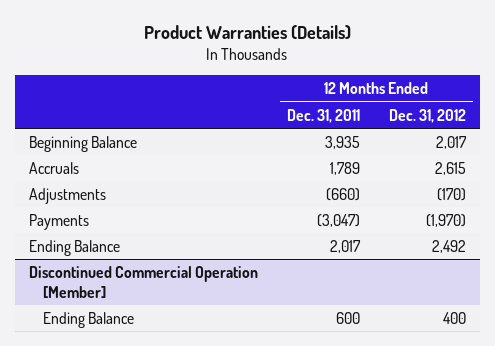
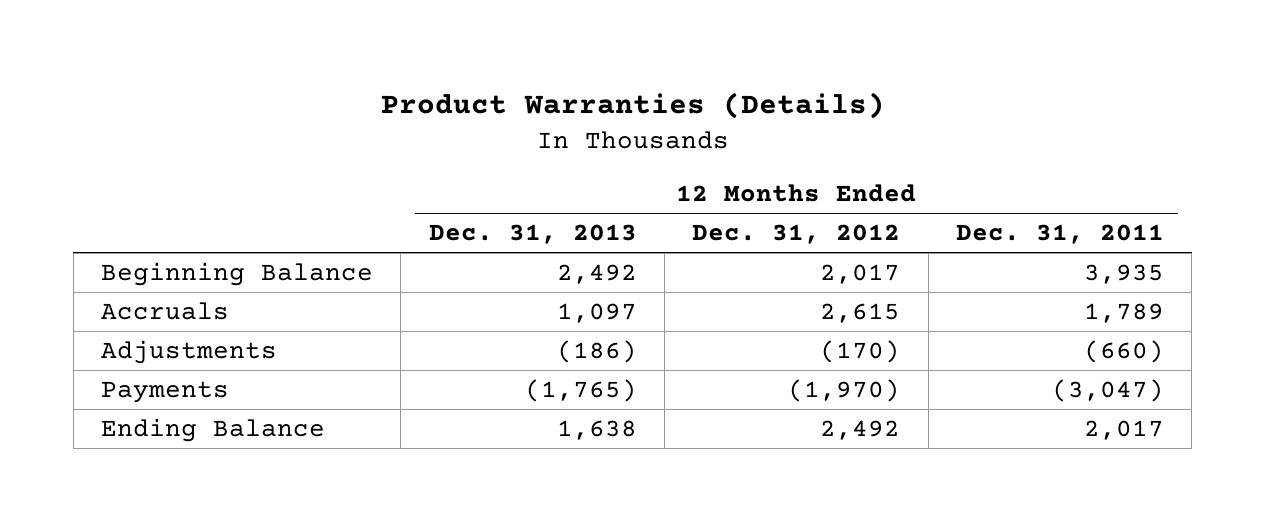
- | 12 Months Ended Dec. 31, 2011 | 12 Months Ended Dec. 31, 2012
+ | 12 Months Ended Dec. 31, 2013 | 12 Months Ended Dec. 31, 2012 | 12 Months Ended Dec. 31, 2011
- Discontinued Commercial Operation [Member]
- Ending Balance | 600 | 400

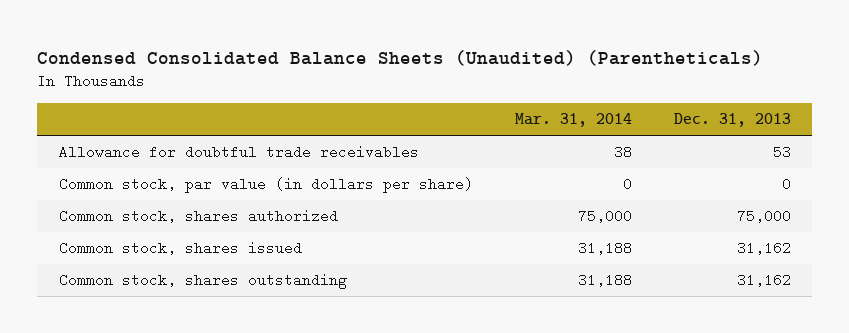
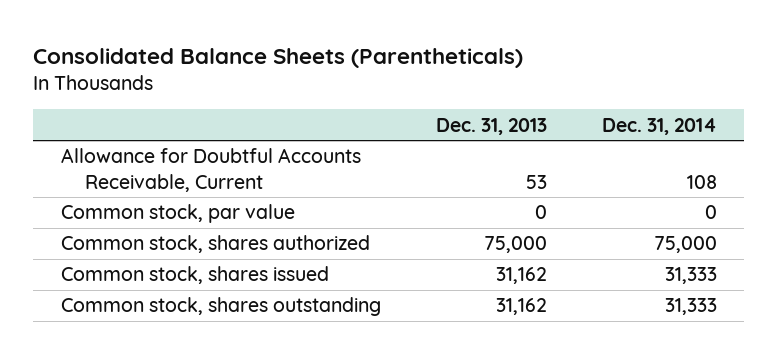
- Condensed Consolidated Balance Sheets (Unaudited) (Parentheticals)
+ Consolidated Balance Sheets (Parentheticals)
- | Mar. 31, 2014 | Dec. 31, 2013
+ | Dec. 31, 2013 | Dec. 31, 2014
- Allowance for doubtful trade receivables | 38 | 53
- Common stock, par value (in dollars per share) | 0 | 0
+ Allowance for Doubtful Accounts Receivable, Current | 53 | 108
+ Common stock, par value | 0 | 0

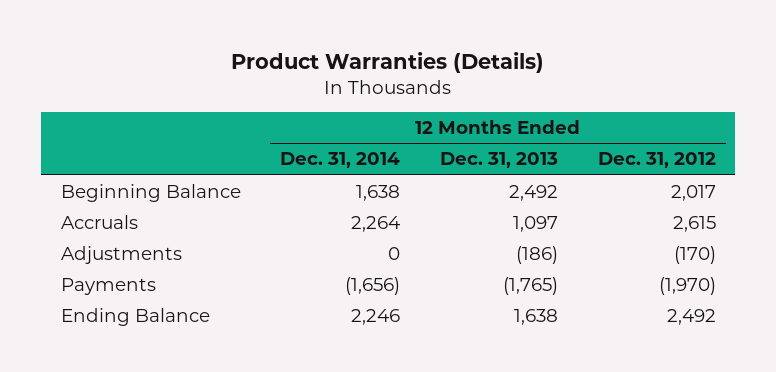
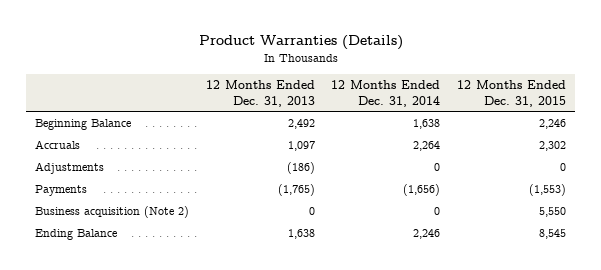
- | 12 Months Ended Dec. 31, 2014 | 12 Months Ended Dec. 31, 2013 | 12 Months Ended Dec. 31, 2012
+ | 12 Months Ended Dec. 31, 2013 | 12 Months Ended Dec. 31, 2014 | 12 Months Ended Dec. 31, 2015
+ Business acquisition (Note 2) | 0 | 0 | 5,550

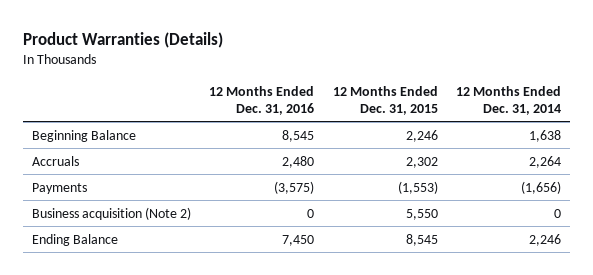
- | 12 Months Ended Dec. 31, 2013 | 12 Months Ended Dec. 31, 2014 | 12 Months Ended Dec. 31, 2015
+ | 12 Months Ended Dec. 31, 2016 | 12 Months Ended Dec. 31, 2015 | 12 Months Ended Dec. 31, 2014
- Adjustments | (186) | 0 | 0

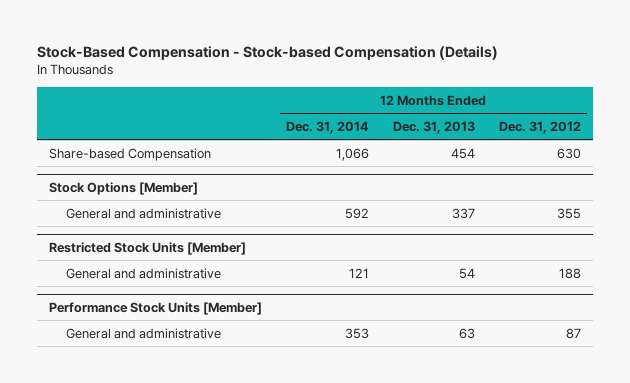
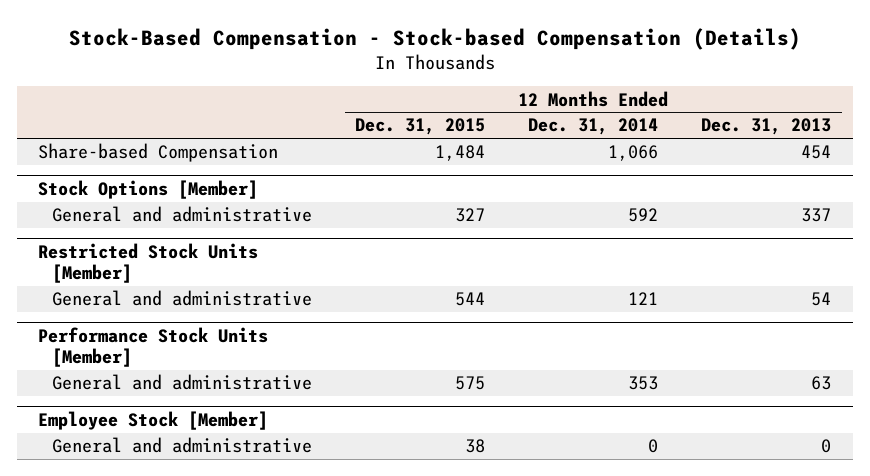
- | 12 Months Ended Dec. 31, 2014 | 12 Months Ended Dec. 31, 2013 | 12 Months Ended Dec. 31, 2012
+ | 12 Months Ended Dec. 31, 2015 | 12 Months Ended Dec. 31, 2014 | 12 Months Ended Dec. 31, 2013
+ Employee Stock [Member]
+ General and administrative | 38 | 0 | 0

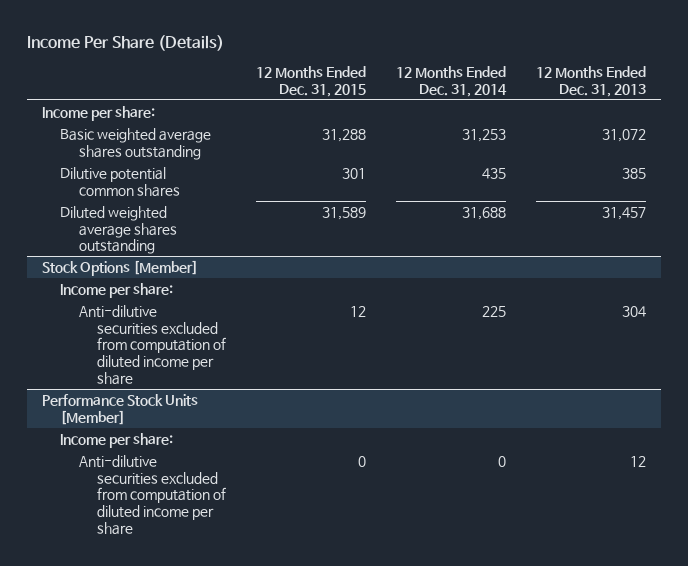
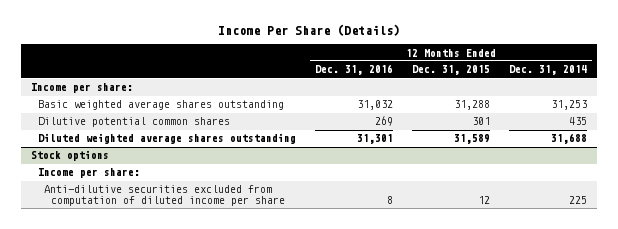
- | 12 Months Ended Dec. 31, 2015 | 12 Months Ended Dec. 31, 2014 | 12 Months Ended Dec. 31, 2013
+ | 12 Months Ended Dec. 31, 2016 | 12 Months Ended Dec. 31, 2015 | 12 Months Ended Dec. 31, 2014
- Stock Options [Member]
+ Stock options
- Performance Stock Units [Member]
- Income per share:
- Anti-dilutive securities excluded from computation of diluted income per share | 0 | 0 | 12

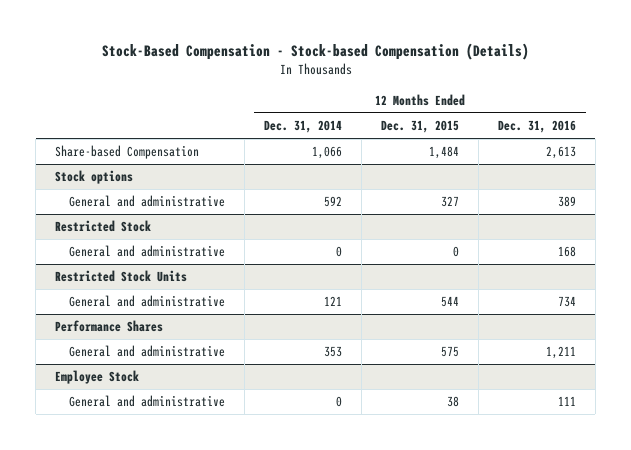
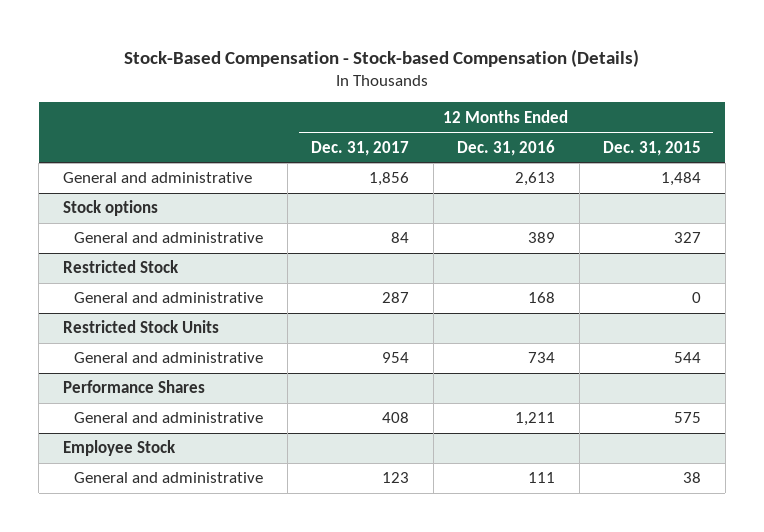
- | 12 Months Ended Dec. 31, 2014 | 12 Months Ended Dec. 31, 2015 | 12 Months Ended Dec. 31, 2016
+ | 12 Months Ended Dec. 31, 2017 | 12 Months Ended Dec. 31, 2016 | 12 Months Ended Dec. 31, 2015
- Share-based Compensation | 1,066 | 1,484 | 2,613
+ General and administrative | 1,856 | 2,613 | 1,484

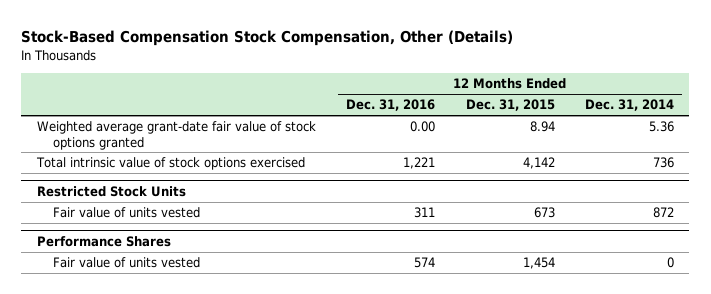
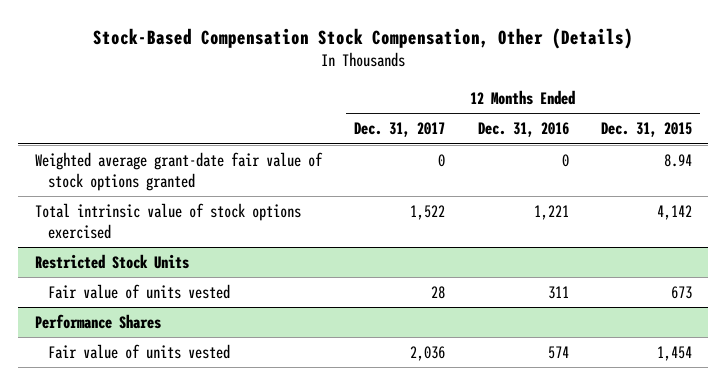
- | 12 Months Ended Dec. 31, 2016 | 12 Months Ended Dec. 31, 2015 | 12 Months Ended Dec. 31, 2014
+ | 12 Months Ended Dec. 31, 2017 | 12 Months Ended Dec. 31, 2016 | 12 Months Ended Dec. 31, 2015
- Weighted average grant-date fair value of stock options granted | 0.00 | 8.94 | 5.36
+ Weighted average grant-date fair value of stock options granted | 0 | 0 | 8.94

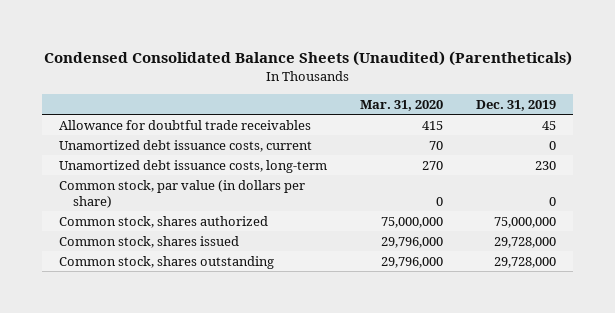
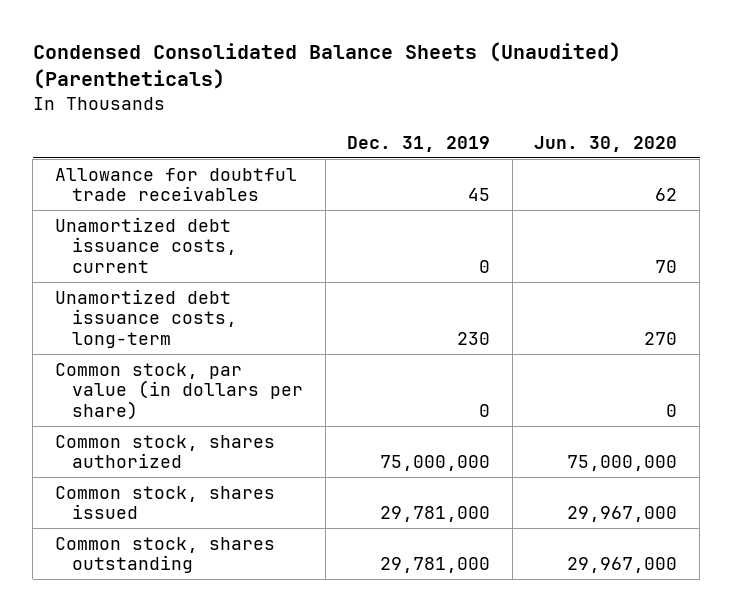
- | Mar. 31, 2020 | Dec. 31, 2019
+ | Dec. 31, 2019 | Jun. 30, 2020
- Common stock, shares issued | 29,796,000 | 29,728,000
- Common stock, shares outstanding | 29,796,000 | 29,728,000
+ Common stock, shares issued | 29,781,000 | 29,967,000
+ Common stock, shares outstanding | 29,781,000 | 29,967,000

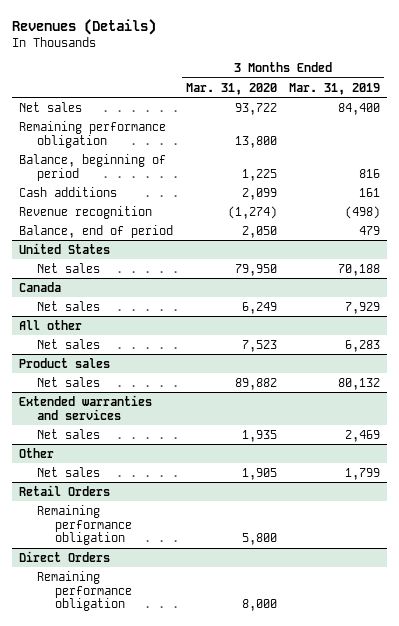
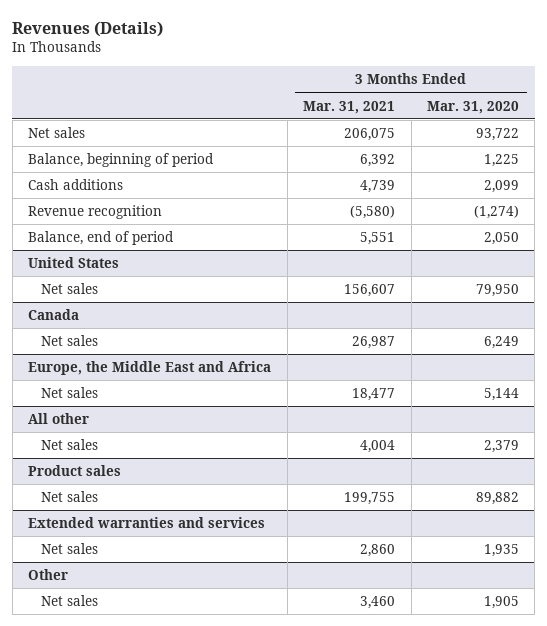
- | 3 Months Ended Mar. 31, 2020 | 3 Months Ended Mar. 31, 2019
+ | 3 Months Ended Mar. 31, 2021 | 3 Months Ended Mar. 31, 2020
- Remaining performance obligation | 13,800 |
+ Europe, the Middle East and Africa
+ Net sales | 18,477 | 5,144
@ All other
- Net sales | 7,523 | 6,283
+ Net sales | 4,004 | 2,379
- Retail Orders
- Remaining performance obligation | 5,800 |
- Direct Orders
- Remaining performance obligation | 8,000 |

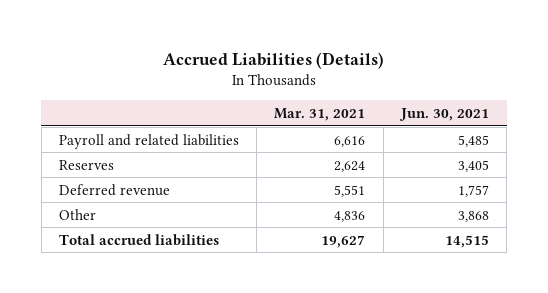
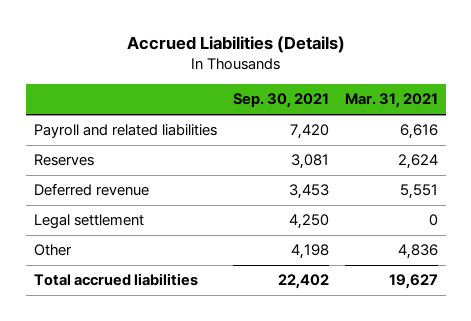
- | Mar. 31, 2021 | Jun. 30, 2021
+ | Sep. 30, 2021 | Mar. 31, 2021
+ Legal settlement | 4,250 | 0

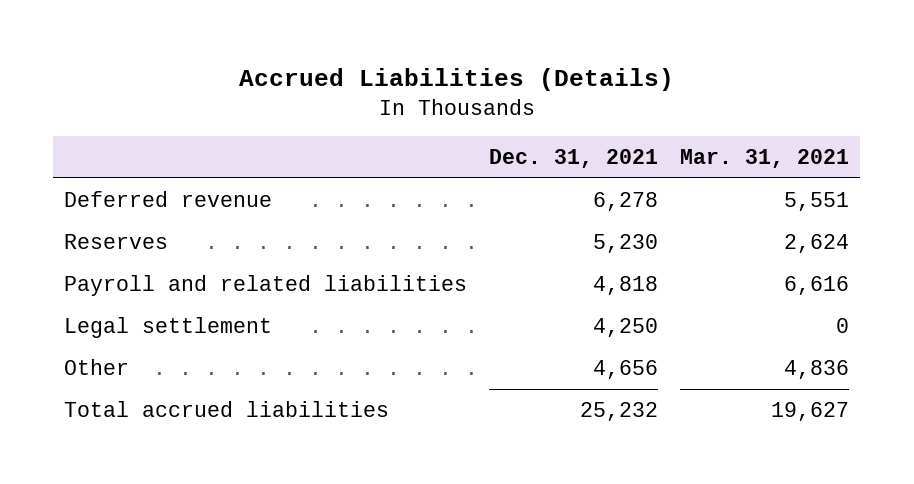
- | Sep. 30, 2021 | Mar. 31, 2021
+ | Dec. 31, 2021 | Mar. 31, 2021
moved down: Reserves | 5,230 | 2,624
moved down: Payroll and related liabilities | 4,818 | 6,616

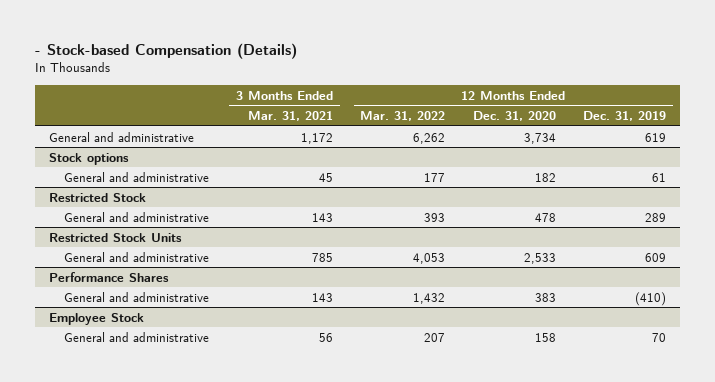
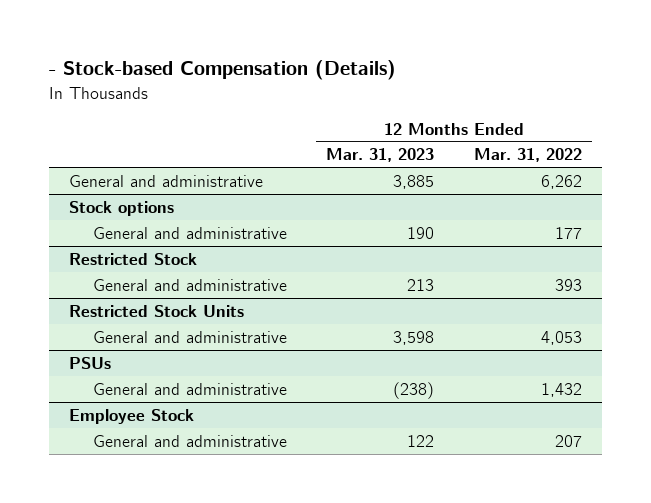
- | 3 Months Ended Mar. 31, 2021 | 12 Months Ended Mar. 31, 2022 | 12 Months Ended Dec. 31, 2020 | 12 Months Ended Dec. 31, 2019
+ | 12 Months Ended Mar. 31, 2023 | 12 Months Ended Mar. 31, 2022
- Performance Shares
+ PSUs

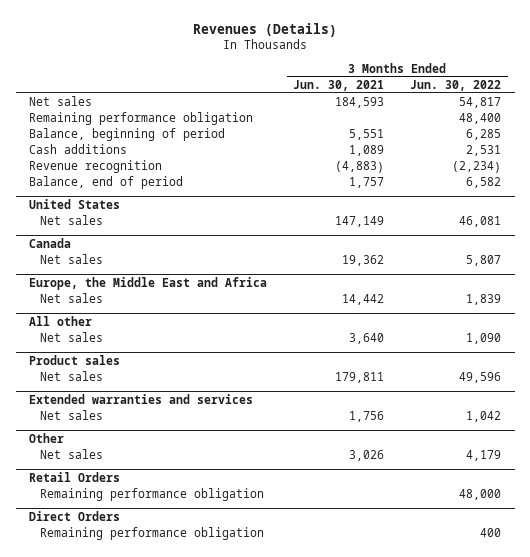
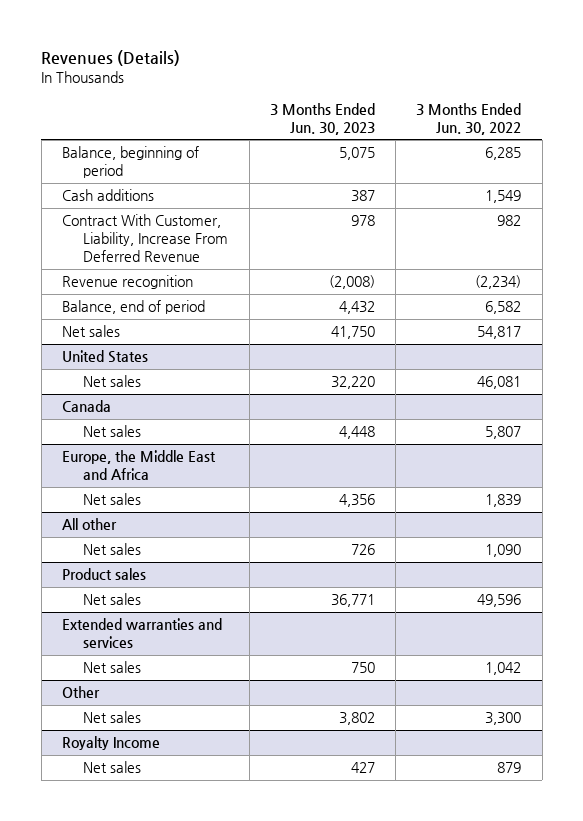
- | 3 Months Ended Jun. 30, 2021 | 3 Months Ended Jun. 30, 2022
+ | 3 Months Ended Jun. 30, 2023 | 3 Months Ended Jun. 30, 2022
- Remaining performance obligation | | 48,400
- Cash additions | 1,089 | 2,531
+ Cash additions | 387 | 1,549
+ Contract With Customer, Liability, Increase From Deferred Revenue | 978 | 982
moved down: Net sales | 41,750 | 54,817
@ Other
- Net sales | 3,026 | 4,179
- Retail Orders
- Remaining performance obligation | | 48,000
- Direct Orders
- Remaining performance obligation | | 400
@ Other
+ Net sales | 3,802 | 3,300
+ Royalty Income
+ Net sales | 427 | 879

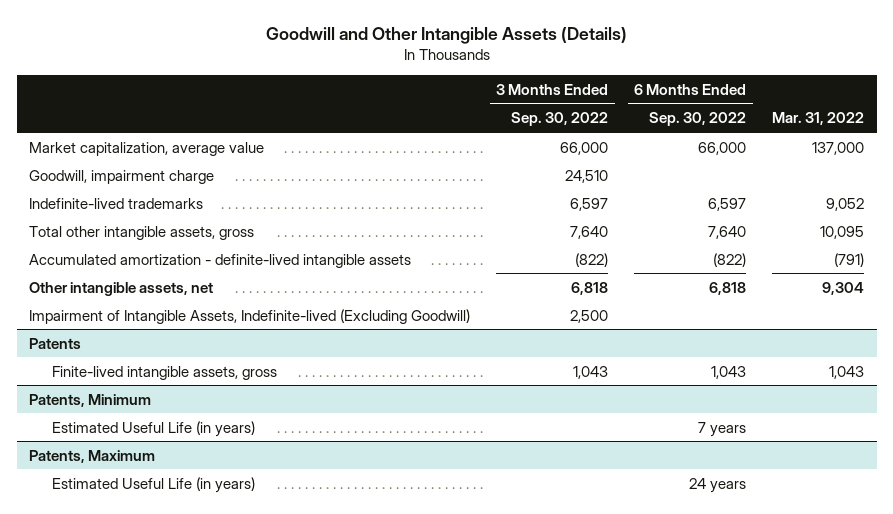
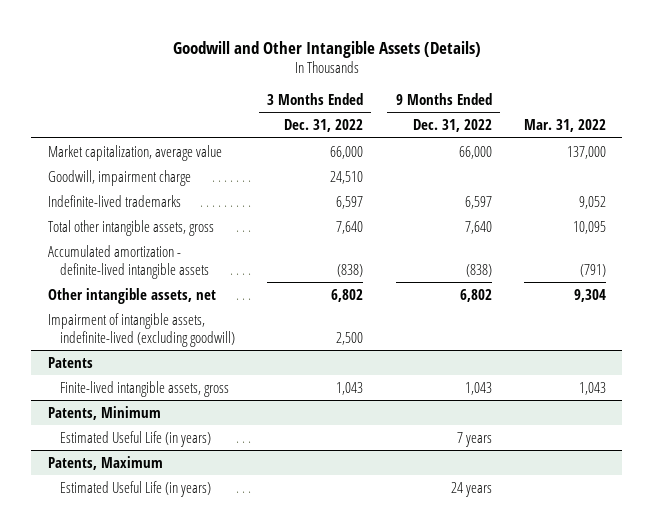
- | 3 Months Ended Sep. 30, 2022 | 6 Months Ended Sep. 30, 2022 | Mar. 31, 2022
+ | 3 Months Ended Dec. 31, 2022 | 9 Months Ended Dec. 31, 2022 | Mar. 31, 2022
- Impairment of Intangible Assets, Indefinite-lived (Excluding Goodwill) | 2,500 | |
+ Impairment of intangible assets, indefinite-lived (excluding goodwill) | 2,500 | |

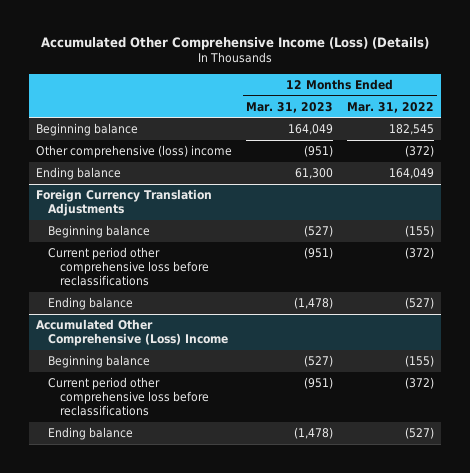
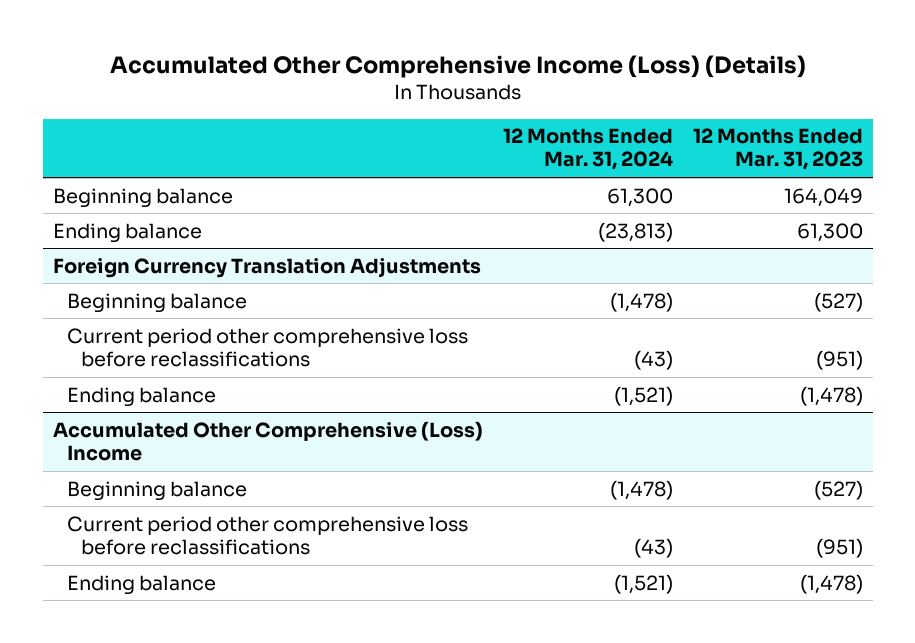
- | 12 Months Ended Mar. 31, 2023 | 12 Months Ended Mar. 31, 2022
+ | 12 Months Ended Mar. 31, 2024 | 12 Months Ended Mar. 31, 2023
- Other comprehensive (loss) income | (951) | (372)

